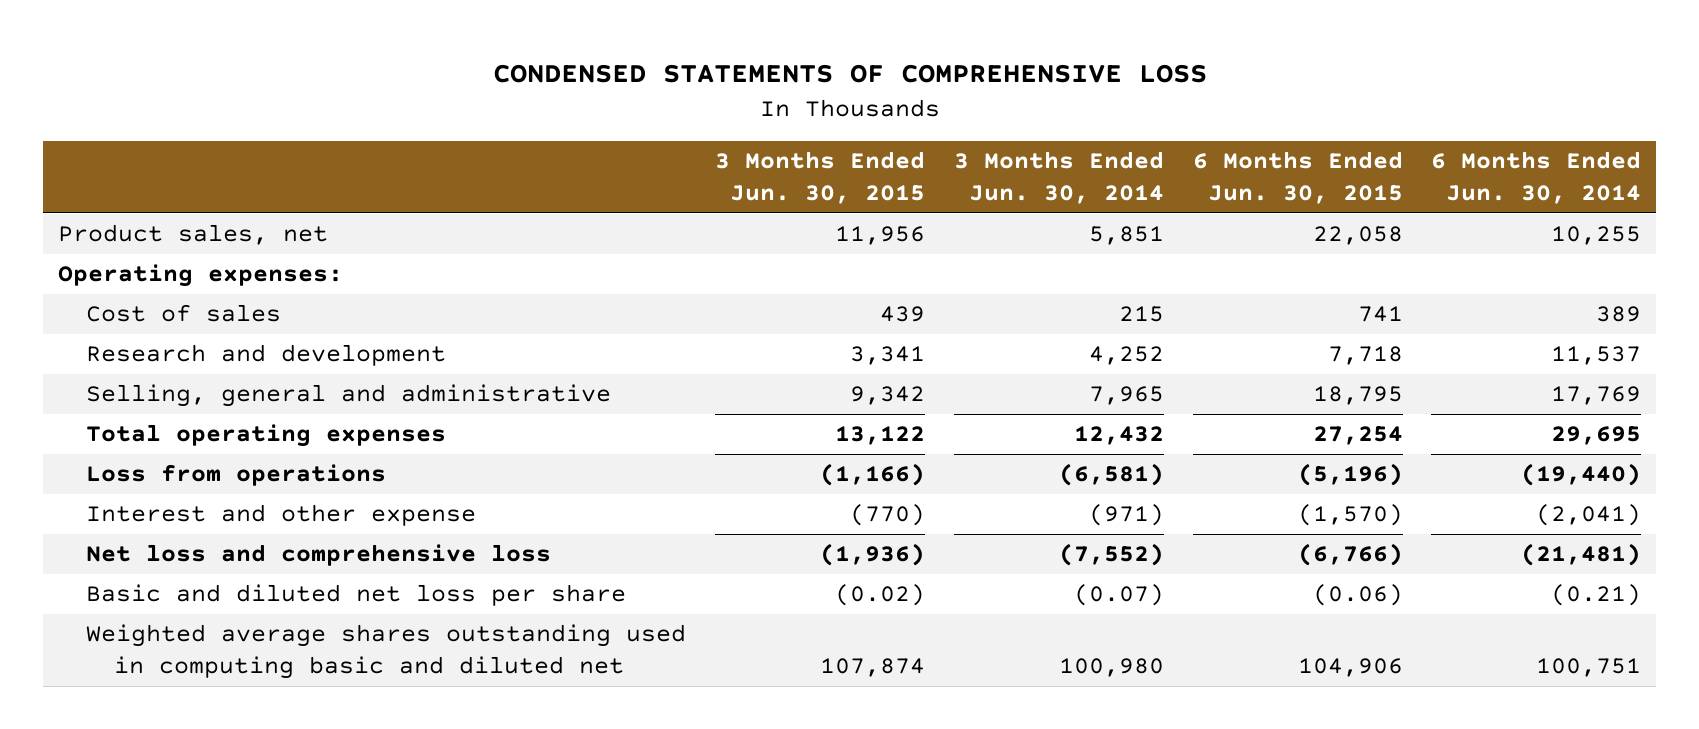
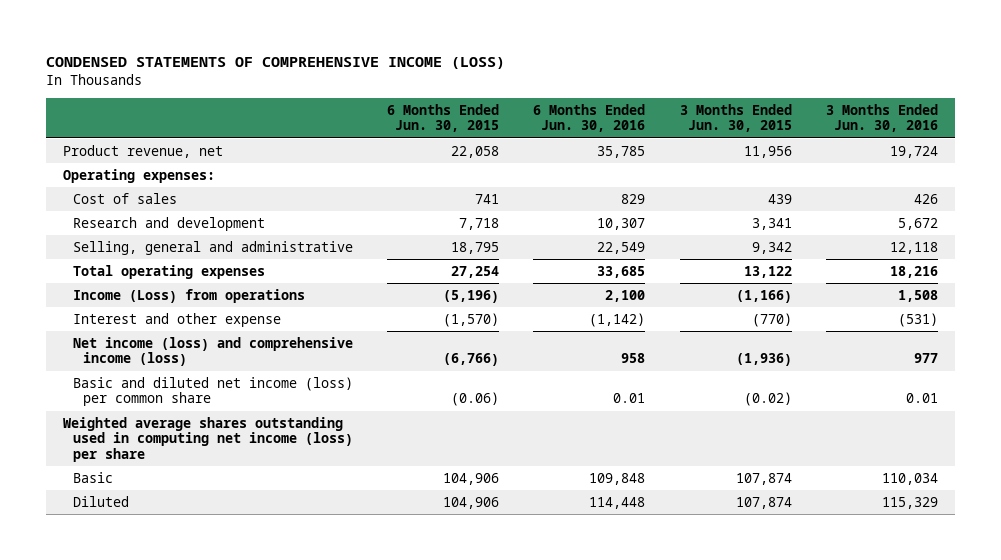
- CONDENSED STATEMENTS OF COMPREHENSIVE LOSS
+ CONDENSED STATEMENTS OF COMPREHENSIVE INCOME (LOSS)
- | 3 Months Ended Jun. 30, 2015 | 3 Months Ended Jun. 30, 2014 | 6 Months Ended Jun. 30, 2015 | 6 Months Ended Jun. 30, 2014
+ | 6 Months Ended Jun. 30, 2015 | 6 Months Ended Jun. 30, 2016 | 3 Months Ended Jun. 30, 2015 | 3 Months Ended Jun. 30, 2016
- Product sales, net | 11,956 | 5,851 | 22,058 | 10,255
+ Product revenue, net | 22,058 | 35,785 | 11,956 | 19,724
- Loss from operations | (1,166) | (6,581) | (5,196) | (19,440)
+ Income (Loss) from operations | (5,196) | 2,100 | (1,166) | 1,508
- Net loss and comprehensive loss | (1,936) | (7,552) | (6,766) | (21,481)
- Basic and diluted net loss per share | (0.02) | (0.07) | (0.06) | (0.21)
- Weighted average shares outstanding used in computing basic and diluted net | 107,874 | 100,980 | 104,906 | 100,751
+ Net income (loss) and comprehensive income (loss) | (6,766) | 958 | (1,936) | 977
+ Basic and diluted net income (loss) per common share | (0.06) | 0.01 | (0.02) | 0.01
+ Weighted average shares outstanding used in computing net income (loss) per share
+ Basic | 104,906 | 109,848 | 107,874 | 110,034
+ Diluted | 104,906 | 114,448 | 107,874 | 115,329

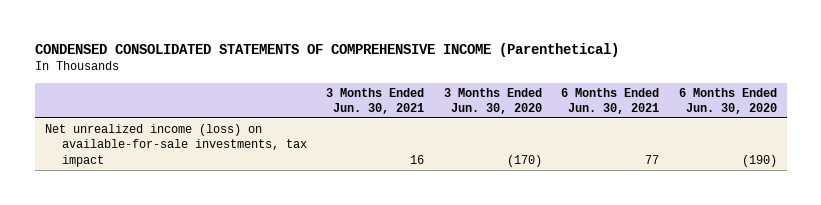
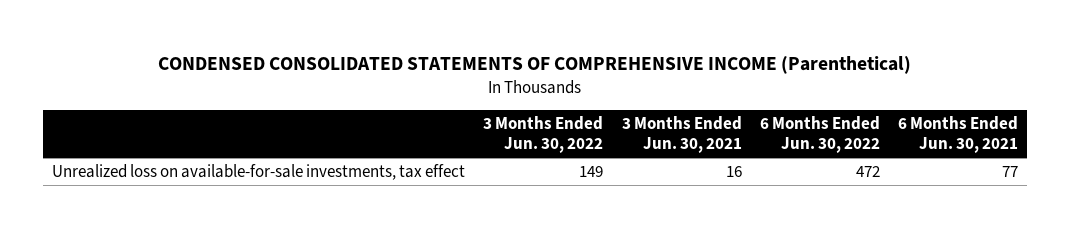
- | 3 Months Ended Jun. 30, 2021 | 3 Months Ended Jun. 30, 2020 | 6 Months Ended Jun. 30, 2021 | 6 Months Ended Jun. 30, 2020
+ | 3 Months Ended Jun. 30, 2022 | 3 Months Ended Jun. 30, 2021 | 6 Months Ended Jun. 30, 2022 | 6 Months Ended Jun. 30, 2021
- Net unrealized income (loss) on available-for-sale investments, tax impact | 16 | (170) | 77 | (190)
+ Unrealized loss on available-for-sale investments, tax effect | 149 | 16 | 472 | 77

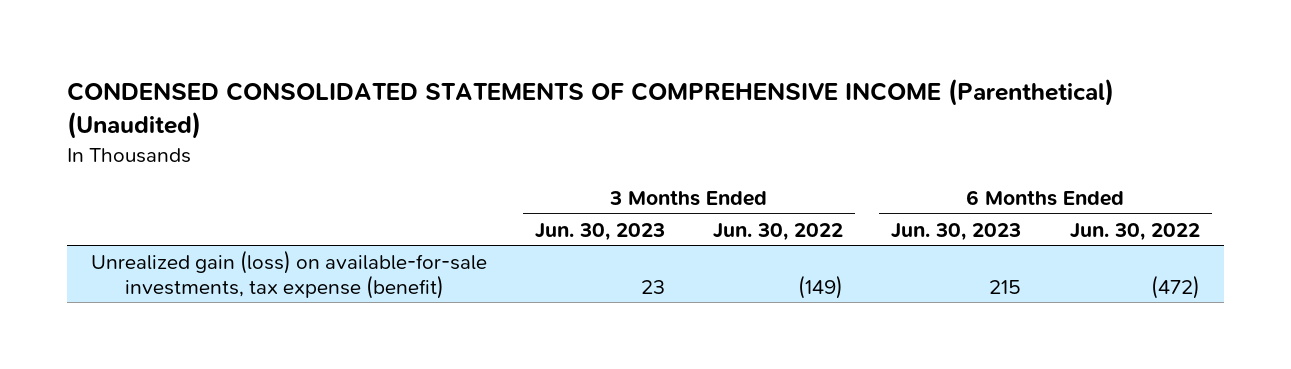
- CONDENSED CONSOLIDATED STATEMENTS OF COMPREHENSIVE INCOME (Parenthetical)
+ CONDENSED CONSOLIDATED STATEMENTS OF COMPREHENSIVE INCOME (Parenthetical) (Unaudited)
- | 3 Months Ended Jun. 30, 2022 | 3 Months Ended Jun. 30, 2021 | 6 Months Ended Jun. 30, 2022 | 6 Months Ended Jun. 30, 2021
+ | 3 Months Ended Jun. 30, 2023 | 3 Months Ended Jun. 30, 2022 | 6 Months Ended Jun. 30, 2023 | 6 Months Ended Jun. 30, 2022
- Unrealized loss on available-for-sale investments, tax effect | 149 | 16 | 472 | 77
+ Unrealized gain (loss) on available-for-sale investments, tax expense (benefit) | 23 | (149) | 215 | (472)

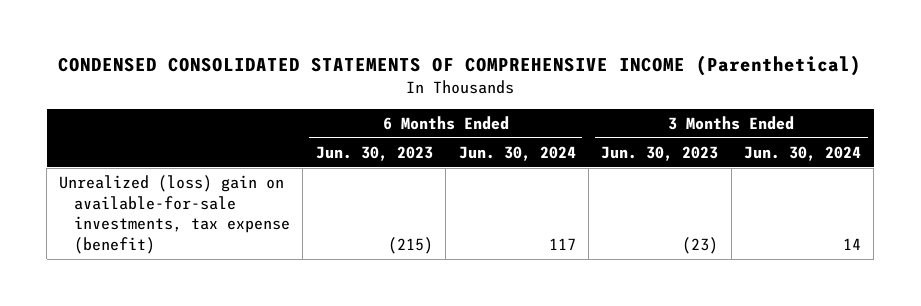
- CONDENSED CONSOLIDATED STATEMENTS OF COMPREHENSIVE INCOME (Parenthetical) (Unaudited)
+ CONDENSED CONSOLIDATED STATEMENTS OF COMPREHENSIVE INCOME (Parenthetical)
- | 3 Months Ended Jun. 30, 2023 | 3 Months Ended Jun. 30, 2022 | 6 Months Ended Jun. 30, 2023 | 6 Months Ended Jun. 30, 2022
+ | 6 Months Ended Jun. 30, 2023 | 6 Months Ended Jun. 30, 2024 | 3 Months Ended Jun. 30, 2023 | 3 Months Ended Jun. 30, 2024
- Unrealized gain (loss) on available-for-sale investments, tax expense (benefit) | 23 | (149) | 215 | (472)
+ Unrealized (loss) gain on available-for-sale investments, tax expense (benefit) | (215) | 117 | (23) | 14

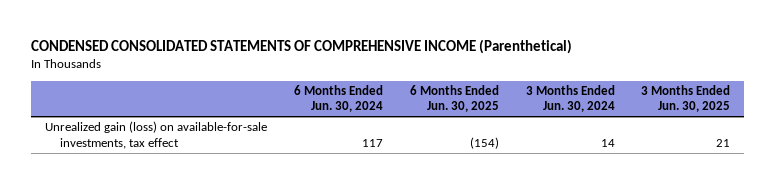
- | 6 Months Ended Jun. 30, 2023 | 6 Months Ended Jun. 30, 2024 | 3 Months Ended Jun. 30, 2023 | 3 Months Ended Jun. 30, 2024
+ | 6 Months Ended Jun. 30, 2024 | 6 Months Ended Jun. 30, 2025 | 3 Months Ended Jun. 30, 2024 | 3 Months Ended Jun. 30, 2025
- Unrealized (loss) gain on available-for-sale investments, tax expense (benefit) | (215) | 117 | (23) | 14
+ Unrealized gain (loss) on available-for-sale investments, tax effect | 117 | (154) | 14 | 21

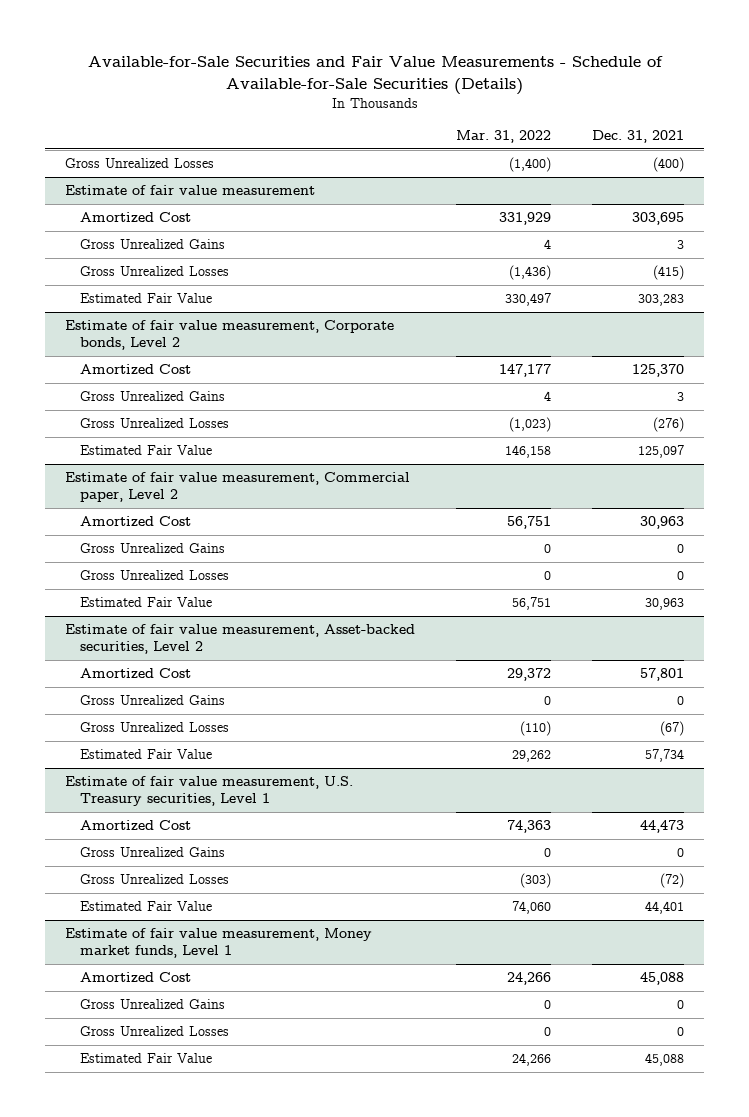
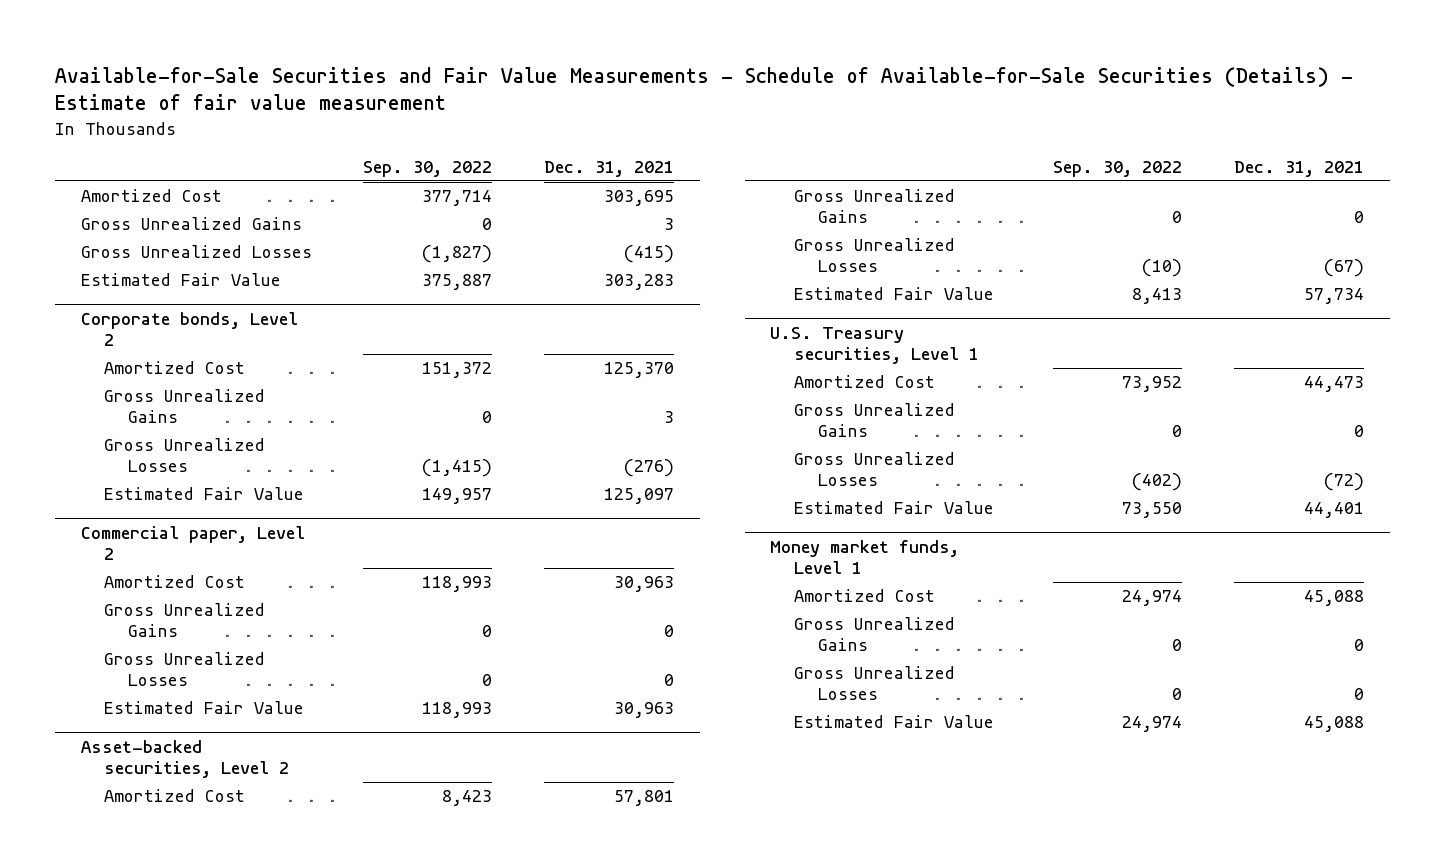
- Available-for-Sale Securities and Fair Value Measurements - Schedule of Available-for-Sale Securities (Details)
+ Available-for-Sale Securities and Fair Value Measurements - Schedule of Available-for-Sale Securities (Details) - Estimate of fair value measurement
- | Mar. 31, 2022 | Dec. 31, 2021
+ | Sep. 30, 2022 | Dec. 31, 2021
- Gross Unrealized Losses | (1,400) | (400)
- Estimate of fair value measurement
- Estimate of fair value measurement, Corporate bonds, Level 2
+ Corporate bonds, Level 2
- Estimate of fair value measurement, Commercial paper, Level 2
+ Commercial paper, Level 2
- Estimate of fair value measurement, Asset-backed securities, Level 2
+ Asset-backed securities, Level 2
- Estimate of fair value measurement, U.S. Treasury securities, Level 1
+ U.S. Treasury securities, Level 1
- Estimate of fair value measurement, Money market funds, Level 1
+ Money market funds, Level 1

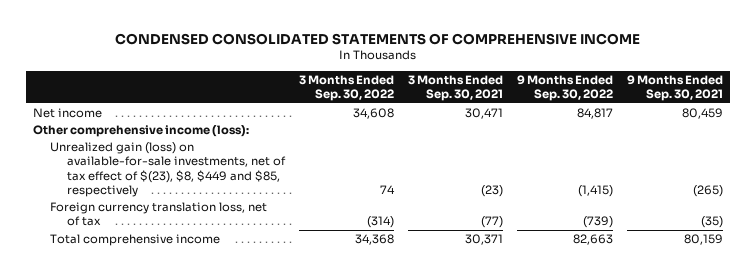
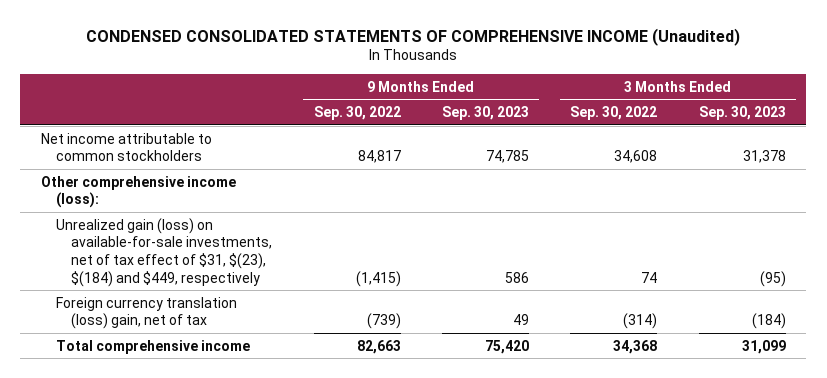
- CONDENSED CONSOLIDATED STATEMENTS OF COMPREHENSIVE INCOME
+ CONDENSED CONSOLIDATED STATEMENTS OF COMPREHENSIVE INCOME (Unaudited)
- | 3 Months Ended Sep. 30, 2022 | 3 Months Ended Sep. 30, 2021 | 9 Months Ended Sep. 30, 2022 | 9 Months Ended Sep. 30, 2021
+ | 9 Months Ended Sep. 30, 2022 | 9 Months Ended Sep. 30, 2023 | 3 Months Ended Sep. 30, 2022 | 3 Months Ended Sep. 30, 2023
- Net income | 34,608 | 30,471 | 84,817 | 80,459
+ Net income attributable to common stockholders | 84,817 | 74,785 | 34,608 | 31,378
- Unrealized gain (loss) on available-for-sale investments, net of tax effect of $(23), $8, $449 and $85, respectively | 74 | (23) | (1,415) | (265)
- Foreign currency translation loss, net of tax | (314) | (77) | (739) | (35)
+ Unrealized gain (loss) on available-for-sale investments, net of tax effect of $31, $(23), $(184) and $449, respectively | (1,415) | 586 | 74 | (95)
+ Foreign currency translation (loss) gain, net of tax | (739) | 49 | (314) | (184)

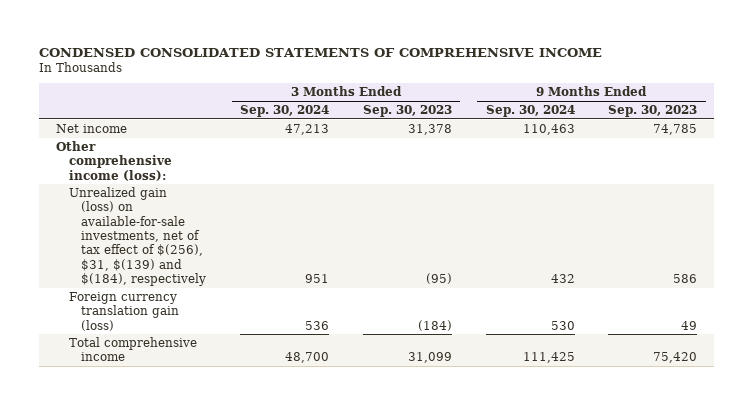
- CONDENSED CONSOLIDATED STATEMENTS OF COMPREHENSIVE INCOME (Unaudited)
+ CONDENSED CONSOLIDATED STATEMENTS OF COMPREHENSIVE INCOME
- | 9 Months Ended Sep. 30, 2022 | 9 Months Ended Sep. 30, 2023 | 3 Months Ended Sep. 30, 2022 | 3 Months Ended Sep. 30, 2023
+ | 3 Months Ended Sep. 30, 2024 | 3 Months Ended Sep. 30, 2023 | 9 Months Ended Sep. 30, 2024 | 9 Months Ended Sep. 30, 2023
- Net income attributable to common stockholders | 84,817 | 74,785 | 34,608 | 31,378
+ Net income | 47,213 | 31,378 | 110,463 | 74,785
- Unrealized gain (loss) on available-for-sale investments, net of tax effect of $31, $(23), $(184) and $449, respectively | (1,415) | 586 | 74 | (95)
- Foreign currency translation (loss) gain, net of tax | (739) | 49 | (314) | (184)
+ Unrealized gain (loss) on available-for-sale investments, net of tax effect of $(256), $31, $(139) and $(184), respectively | 951 | (95) | 432 | 586
+ Foreign currency translation gain (loss) | 536 | (184) | 530 | 49

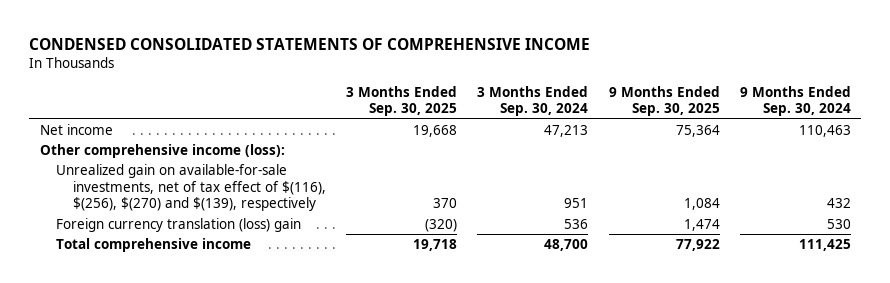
- | 3 Months Ended Sep. 30, 2024 | 3 Months Ended Sep. 30, 2023 | 9 Months Ended Sep. 30, 2024 | 9 Months Ended Sep. 30, 2023
+ | 3 Months Ended Sep. 30, 2025 | 3 Months Ended Sep. 30, 2024 | 9 Months Ended Sep. 30, 2025 | 9 Months Ended Sep. 30, 2024
- Unrealized gain (loss) on available-for-sale investments, net of tax effect of $(256), $31, $(139) and $(184), respectively | 951 | (95) | 432 | 586
- Foreign currency translation gain (loss) | 536 | (184) | 530 | 49
+ Unrealized gain on available-for-sale investments, net of tax effect of $(116), $(256), $(270) and $(139), respectively | 370 | 951 | 1,084 | 432
+ Foreign currency translation (loss) gain | (320) | 536 | 1,474 | 530

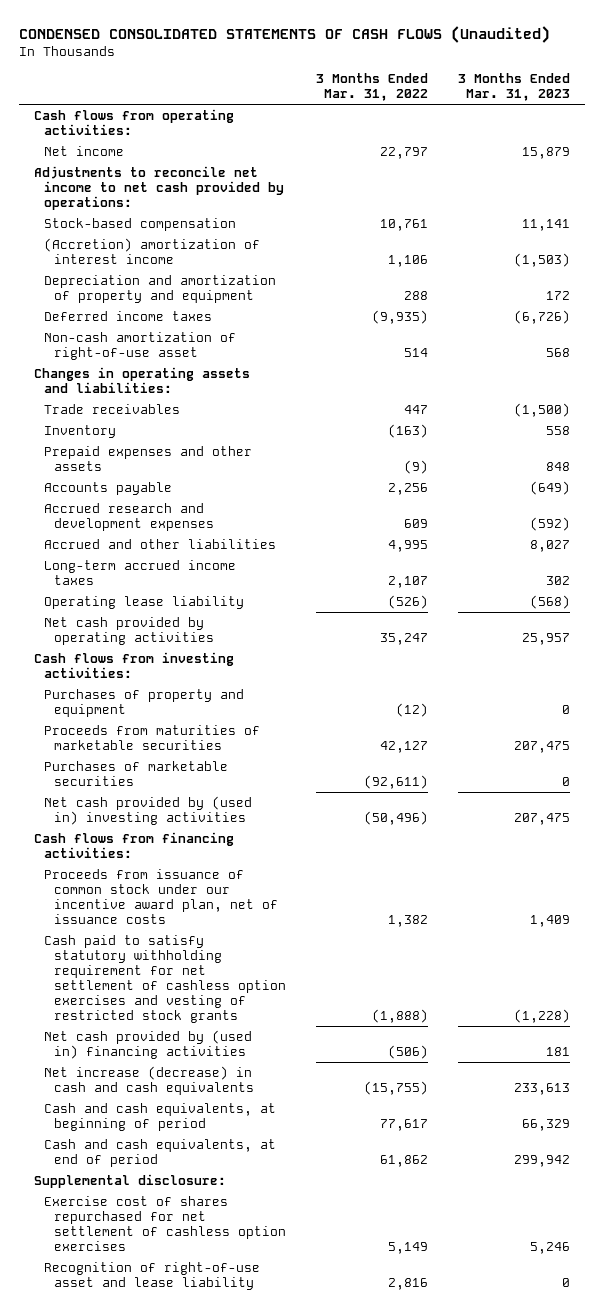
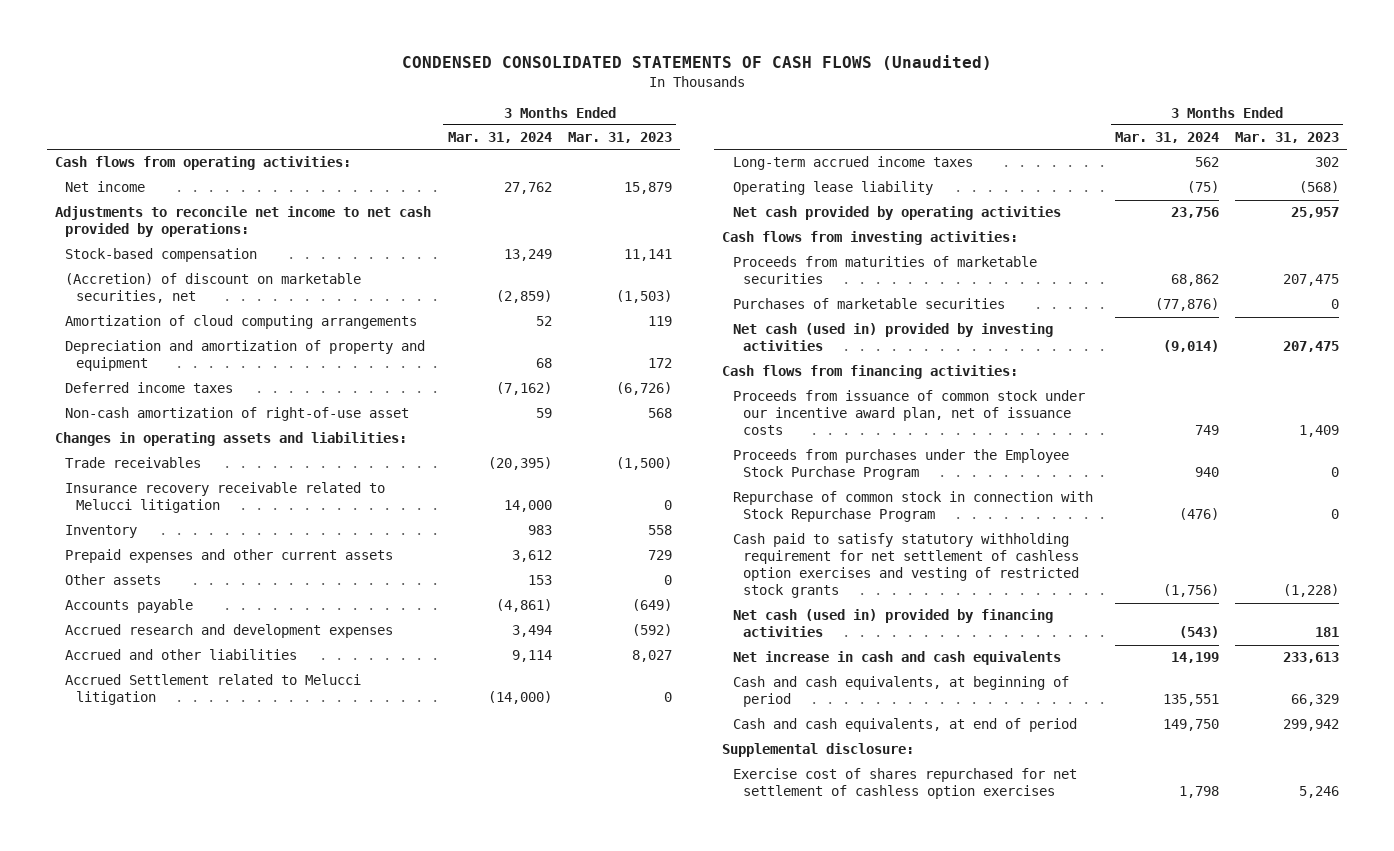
- | 3 Months Ended Mar. 31, 2022 | 3 Months Ended Mar. 31, 2023
+ | 3 Months Ended Mar. 31, 2024 | 3 Months Ended Mar. 31, 2023
- (Accretion) amortization of interest income | 1,106 | (1,503)
+ (Accretion) of discount on marketable securities, net | (2,859) | (1,503)
+ Amortization of cloud computing arrangements | 52 | 119
+ Insurance recovery receivable related to Melucci litigation | 14,000 | 0
- Prepaid expenses and other assets | (9) | 848
+ Prepaid expenses and other current assets | 3,612 | 729
+ Other assets | 153 | 0
+ Accrued Settlement related to Melucci litigation | (14,000) | 0
- Purchases of property and equipment | (12) | 0
- Net cash provided by (used in) investing activities | (50,496) | 207,475
+ Net cash (used in) provided by investing activities | (9,014) | 207,475
+ Proceeds from purchases under the Employee Stock Purchase Program | 940 | 0
+ Repurchase of common stock in connection with Stock Repurchase Program | (476) | 0
- Net cash provided by (used in) financing activities | (506) | 181
- Net increase (decrease) in cash and cash equivalents | (15,755) | 233,613
+ Net cash (used in) provided by financing activities | (543) | 181
+ Net increase in cash and cash equivalents | 14,199 | 233,613
- Recognition of right-of-use asset and lease liability | 2,816 | 0

